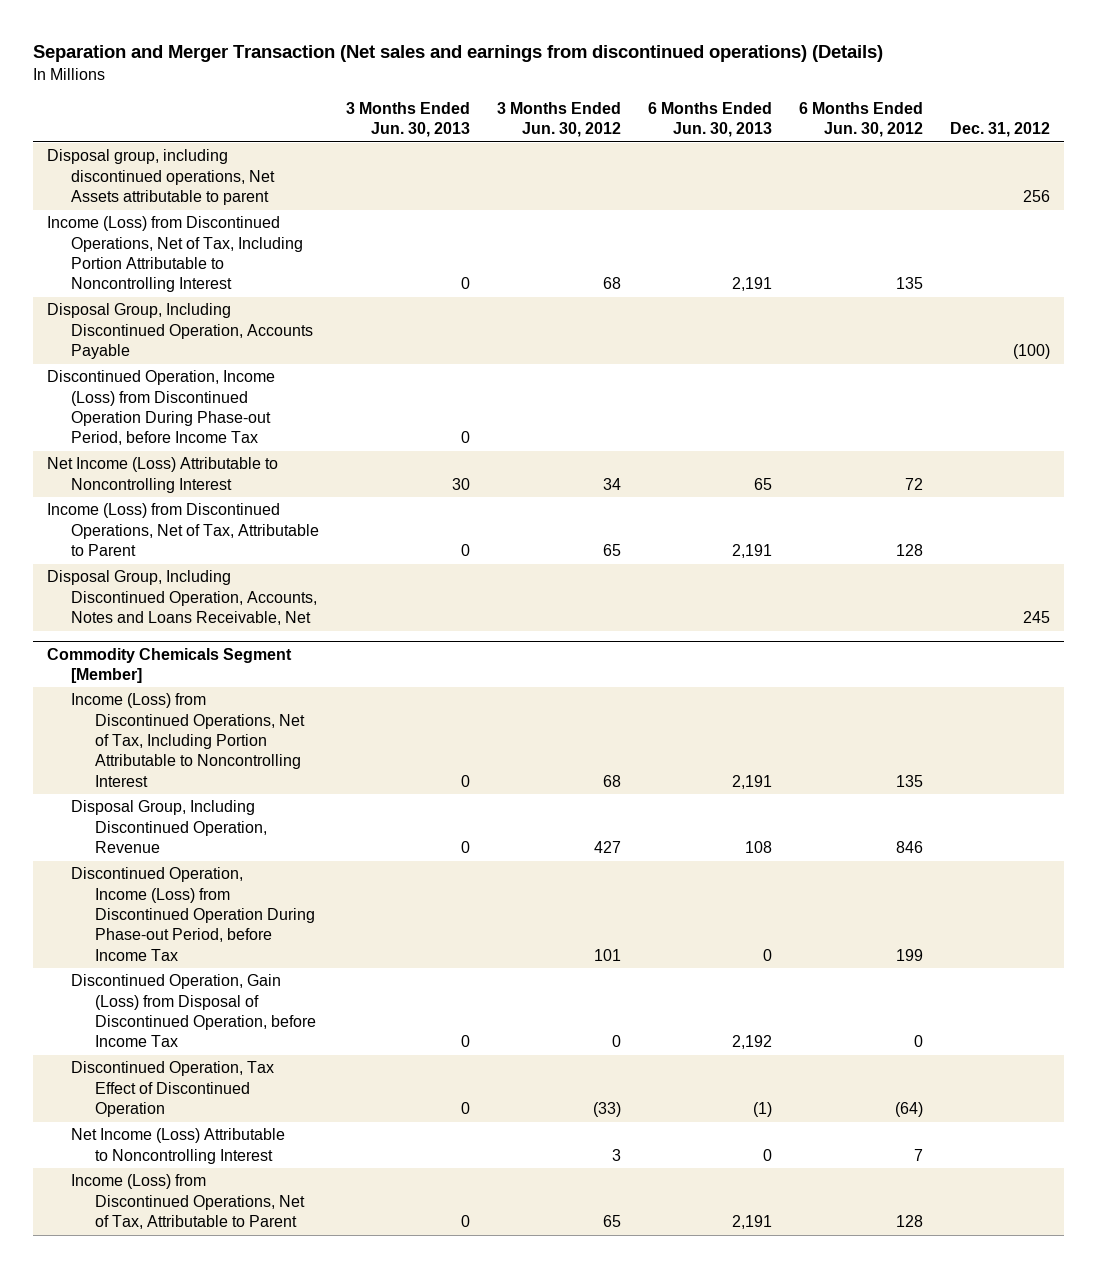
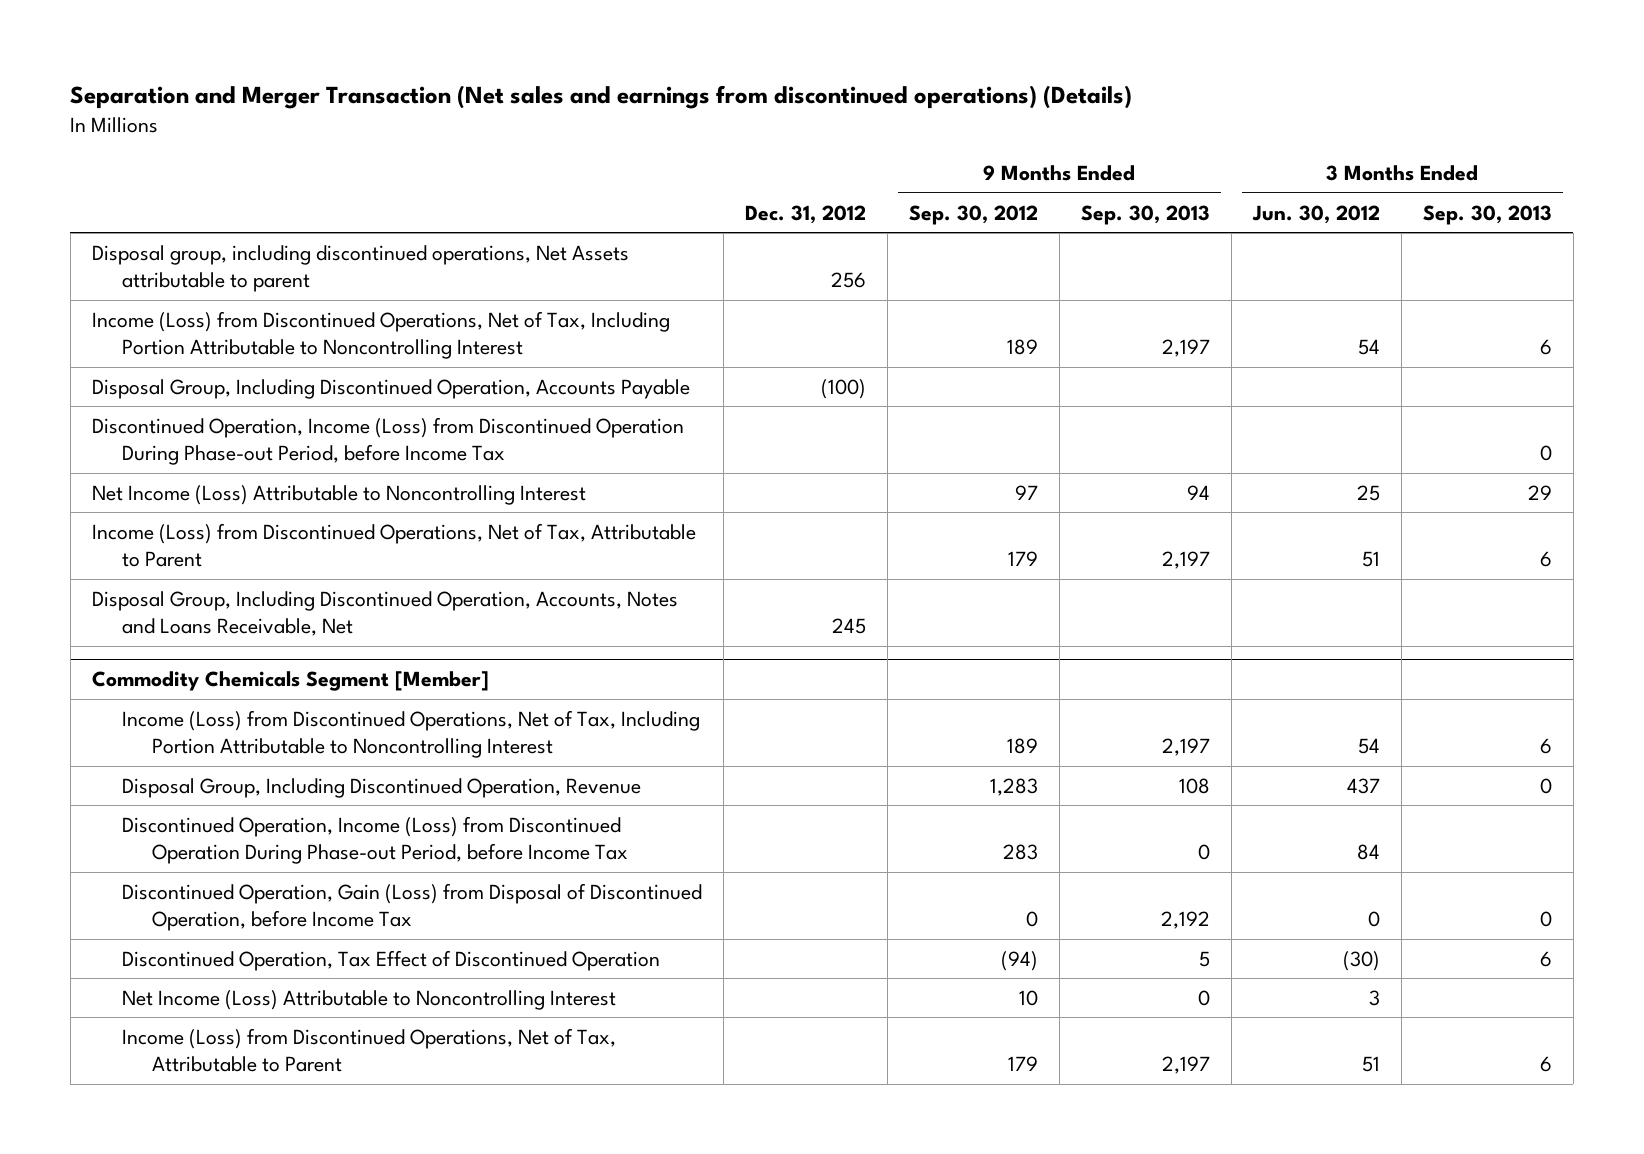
- | 3 Months Ended Jun. 30, 2013 | 3 Months Ended Jun. 30, 2012 | 6 Months Ended Jun. 30, 2013 | 6 Months Ended Jun. 30, 2012 | Dec. 31, 2012
+ | Dec. 31, 2012 | 9 Months Ended Sep. 30, 2012 | 9 Months Ended Sep. 30, 2013 | 3 Months Ended Jun. 30, 2012 | 3 Months Ended Sep. 30, 2013
- Income (Loss) from Discontinued Operations, Net of Tax, Including Portion Attributable to Noncontrolling Interest | 0 | 68 | 2,191 | 135 |
+ Income (Loss) from Discontinued Operations, Net of Tax, Including Portion Attributable to Noncontrolling Interest | | 189 | 2,197 | 54 | 6
- Net Income (Loss) Attributable to Noncontrolling Interest | 30 | 34 | 65 | 72 |
- Income (Loss) from Discontinued Operations, Net of Tax, Attributable to Parent | 0 | 65 | 2,191 | 128 |
+ Net Income (Loss) Attributable to Noncontrolling Interest | | 97 | 94 | 25 | 29
+ Income (Loss) from Discontinued Operations, Net of Tax, Attributable to Parent | | 179 | 2,197 | 51 | 6
@ Commodity Chemicals Segment [Member]
- Income (Loss) from Discontinued Operations, Net of Tax, Including Portion Attributable to Noncontrolling Interest | 0 | 68 | 2,191 | 135 |
- Disposal Group, Including Discontinued Operation, Revenue | 0 | 427 | 108 | 846 |
- Discontinued Operation, Income (Loss) from Discontinued Operation During Phase-out Period, before Income Tax | | 101 | 0 | 199 |
+ Income (Loss) from Discontinued Operations, Net of Tax, Including Portion Attributable to Noncontrolling Interest | | 189 | 2,197 | 54 | 6
+ Disposal Group, Including Discontinued Operation, Revenue | | 1,283 | 108 | 437 | 0
+ Discontinued Operation, Income (Loss) from Discontinued Operation During Phase-out Period, before Income Tax | | 283 | 0 | 84 |
- Discontinued Operation, Tax Effect of Discontinued Operation | 0 | (33) | (1) | (64) |
+ Discontinued Operation, Tax Effect of Discontinued Operation | | (94) | 5 | (30) | 6
- Income (Loss) from Discontinued Operations, Net of Tax, Attributable to Parent | 0 | 65 | 2,191 | 128 |
+ Income (Loss) from Discontinued Operations, Net of Tax, Attributable to Parent | | 179 | 2,197 | 51 | 6

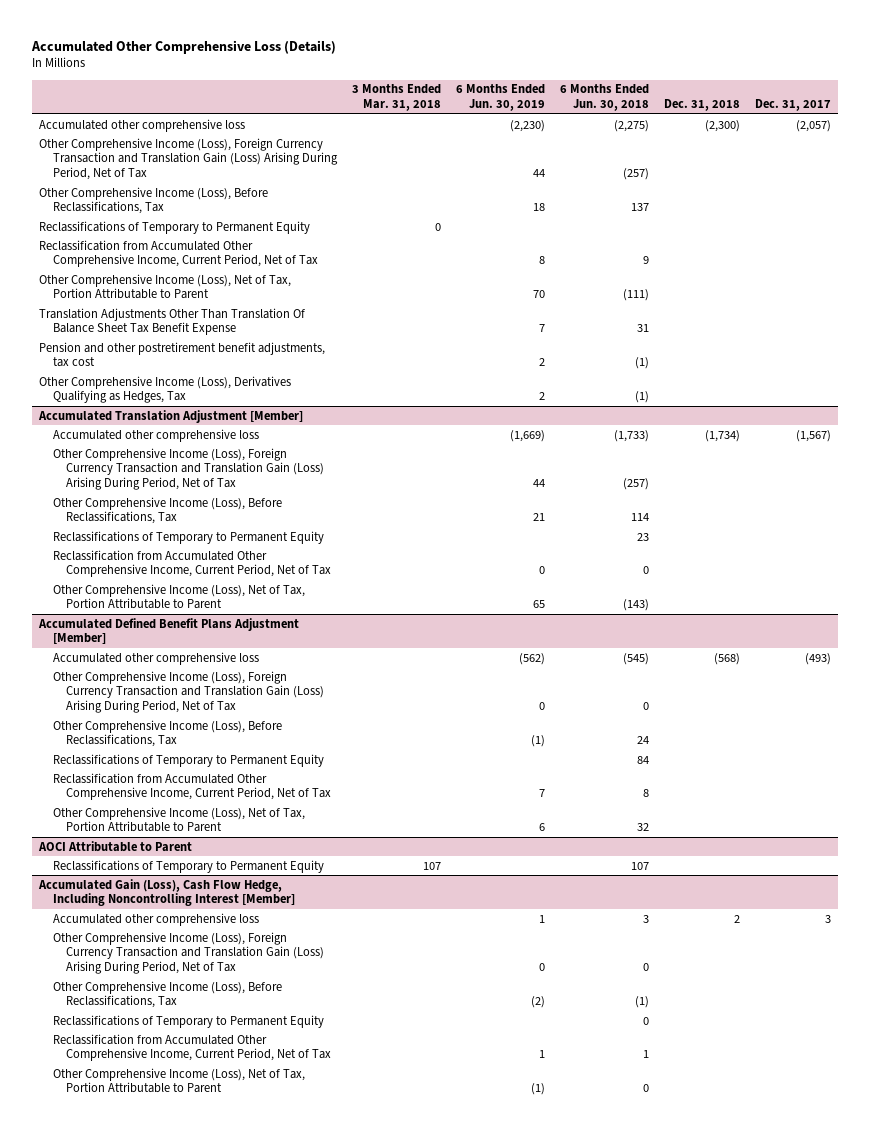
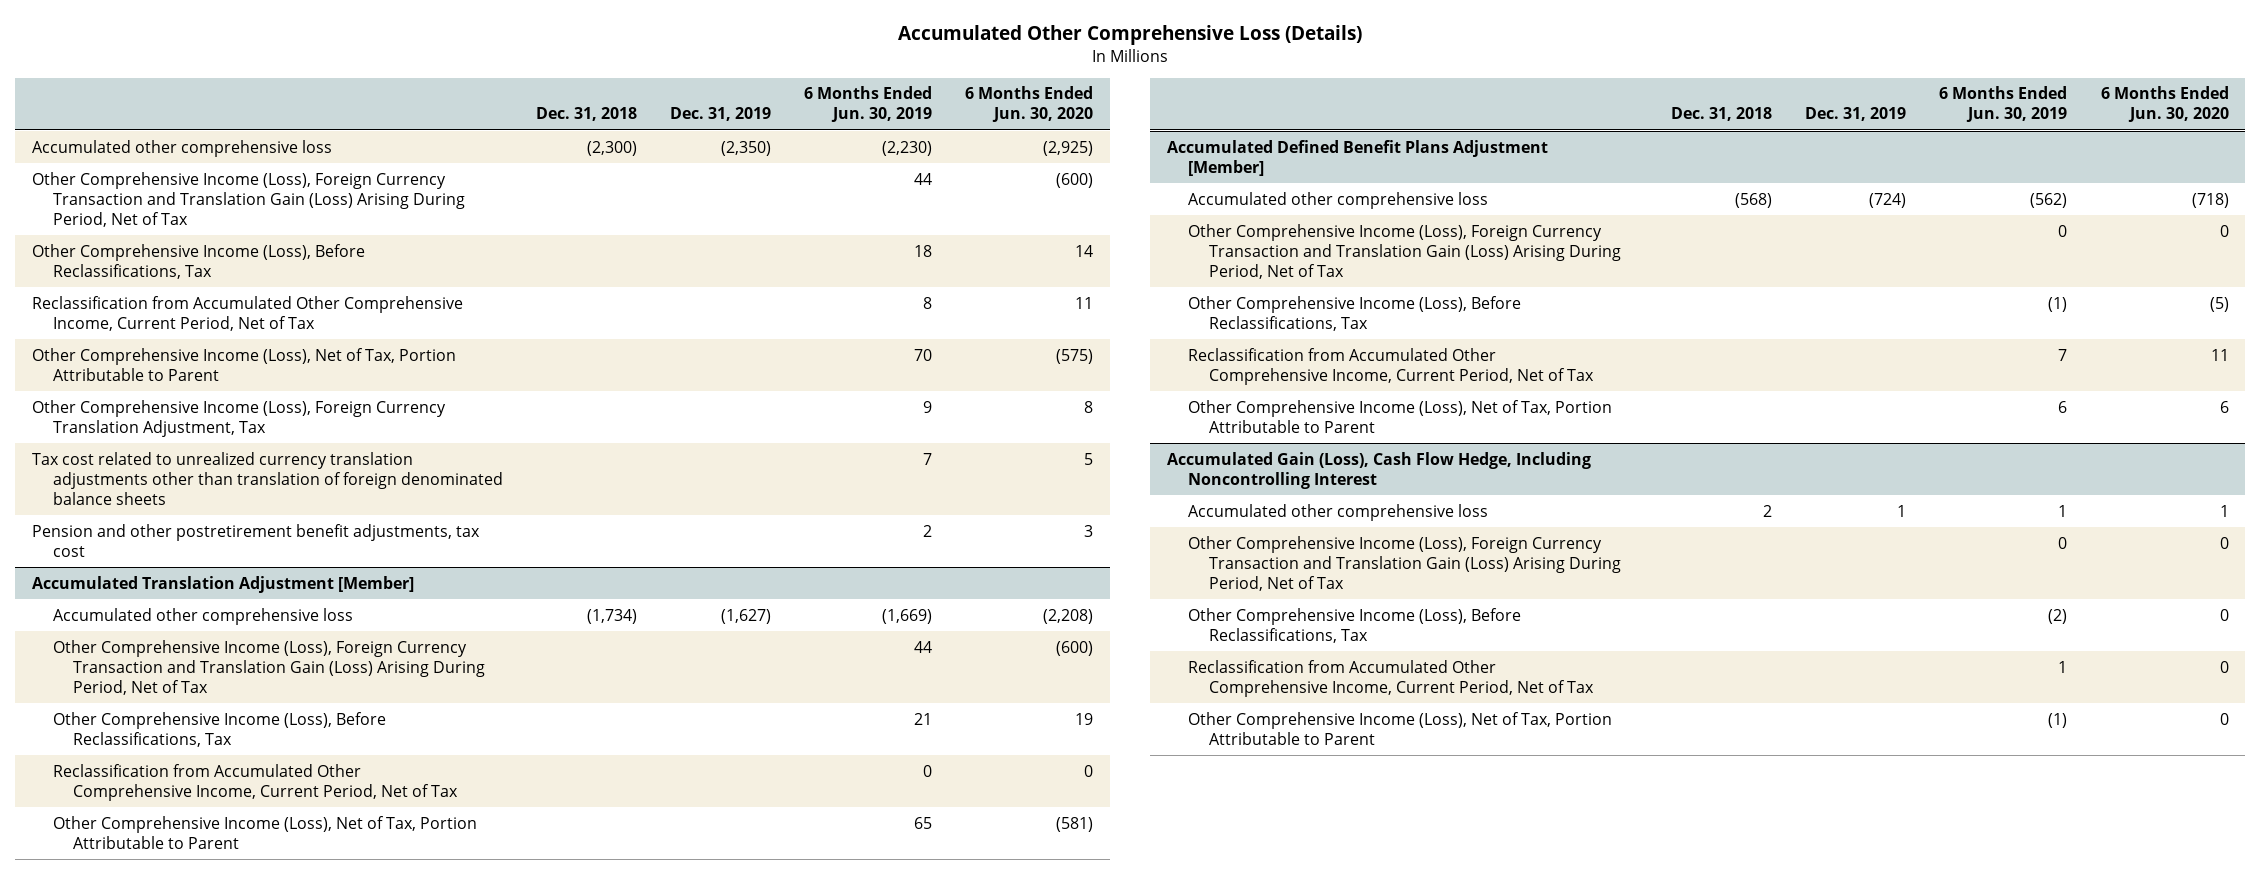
- | 3 Months Ended Mar. 31, 2018 | 6 Months Ended Jun. 30, 2019 | 6 Months Ended Jun. 30, 2018 | Dec. 31, 2018 | Dec. 31, 2017
+ | Dec. 31, 2018 | Dec. 31, 2019 | 6 Months Ended Jun. 30, 2019 | 6 Months Ended Jun. 30, 2020
- Reclassifications of Temporary to Permanent Equity | 0 | | | |
- Translation Adjustments Other Than Translation Of Balance Sheet Tax Benefit Expense | | 7 | 31 | |
+ Other Comprehensive Income (Loss), Foreign Currency Translation Adjustment, Tax | | | 9 | 8
+ Tax cost related to unrealized currency translation adjustments other than translation of foreign denominated balance sheets | | | 7 | 5
- Other Comprehensive Income (Loss), Derivatives Qualifying as Hedges, Tax | | 2 | (1) | |
@ Accumulated Translation Adjustment [Member]
- Reclassifications of Temporary to Permanent Equity | | | 23 | |
@ Accumulated Defined Benefit Plans Adjustment [Member]
- Reclassifications of Temporary to Permanent Equity | | | 84 | |
- AOCI Attributable to Parent
- Reclassifications of Temporary to Permanent Equity | 107 | | 107 | |
- Accumulated Gain (Loss), Cash Flow Hedge, Including Noncontrolling Interest [Member]
+ Accumulated Gain (Loss), Cash Flow Hedge, Including Noncontrolling Interest
- Reclassifications of Temporary to Permanent Equity | | | 0 | |

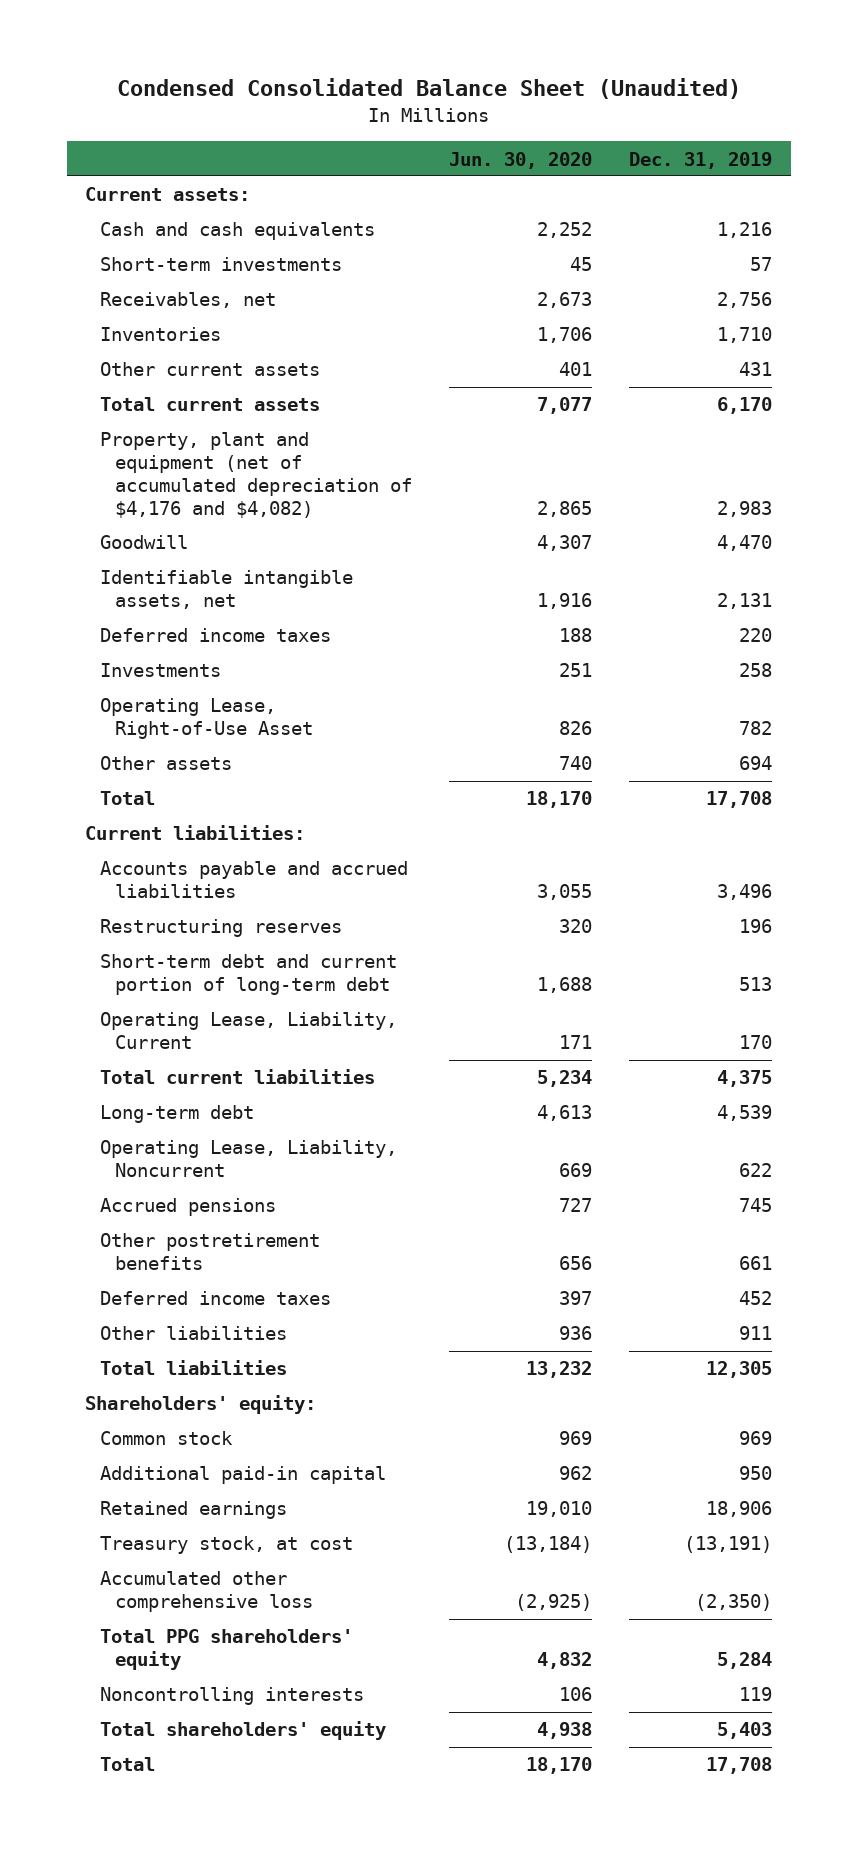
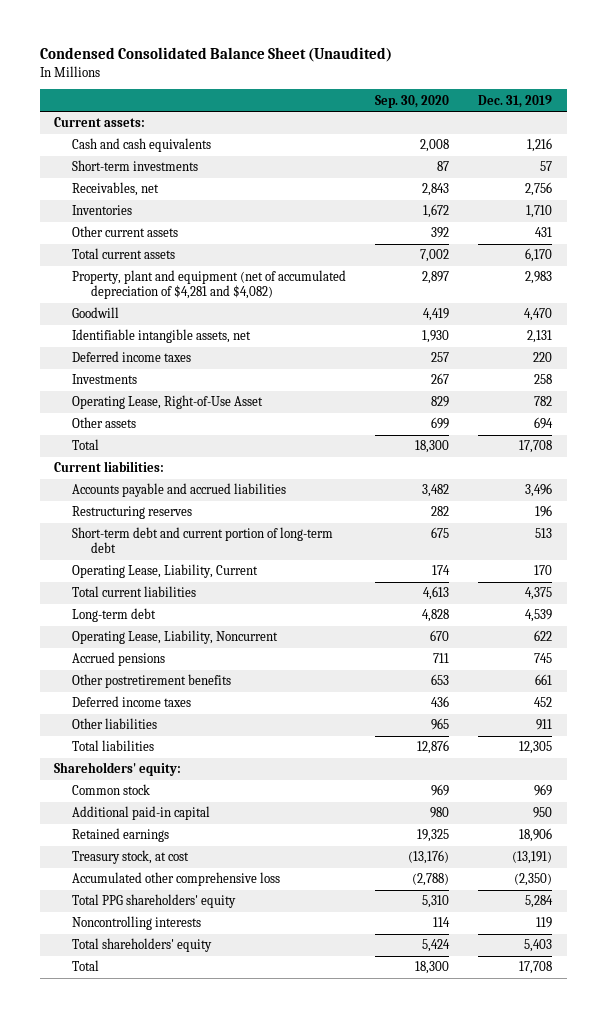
- | Jun. 30, 2020 | Dec. 31, 2019
+ | Sep. 30, 2020 | Dec. 31, 2019
- Property, plant and equipment (net of accumulated depreciation of $4,176 and $4,082) | 2,865 | 2,983
+ Property, plant and equipment (net of accumulated depreciation of $4,281 and $4,082) | 2,897 | 2,983

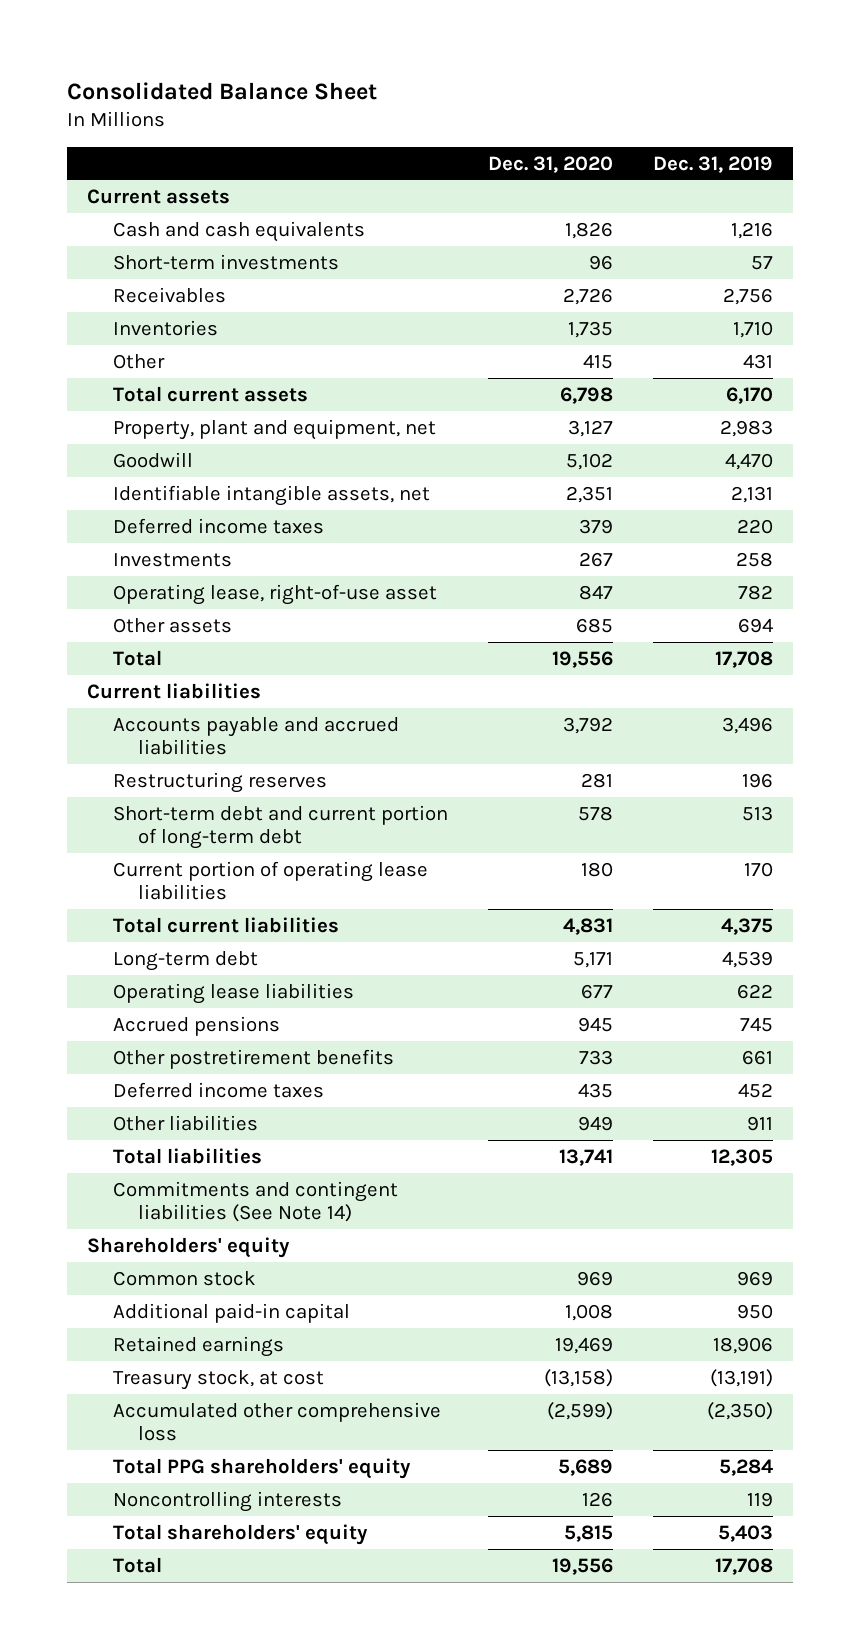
- Condensed Consolidated Balance Sheet (Unaudited)
+ Consolidated Balance Sheet
- | Sep. 30, 2020 | Dec. 31, 2019
+ | Dec. 31, 2020 | Dec. 31, 2019
- Current assets:
+ Current assets
- Receivables, net | 2,843 | 2,756
+ Receivables | 2,726 | 2,756
- Other current assets | 392 | 431
+ Other | 415 | 431
- Property, plant and equipment (net of accumulated depreciation of $4,281 and $4,082) | 2,897 | 2,983
+ Property, plant and equipment, net | 3,127 | 2,983
- Operating Lease, Right-of-Use Asset | 829 | 782
+ Operating lease, right-of-use asset | 847 | 782
- Current liabilities:
+ Current liabilities
- Operating Lease, Liability, Current | 174 | 170
+ Current portion of operating lease liabilities | 180 | 170
- Operating Lease, Liability, Noncurrent | 670 | 622
+ Operating lease liabilities | 677 | 622
- Shareholders' equity:
+ Commitments and contingent liabilities (See Note 14)
+ Shareholders' equity

